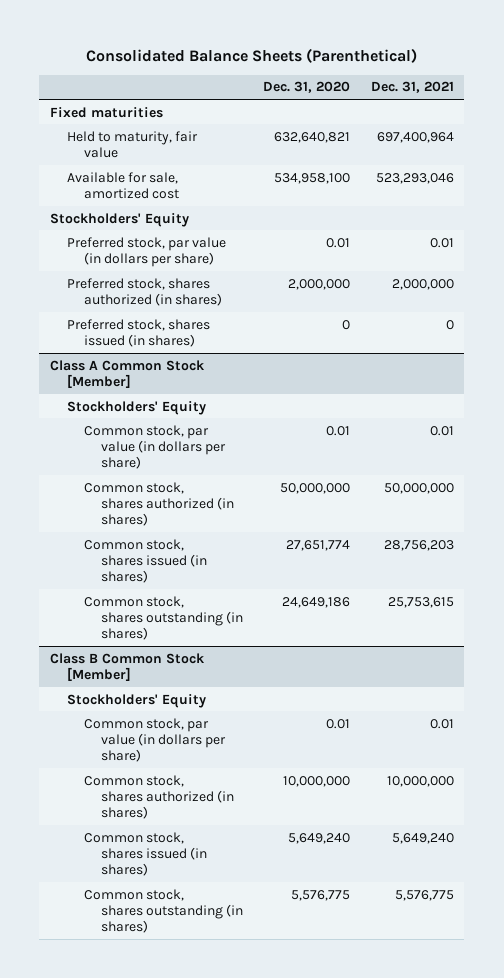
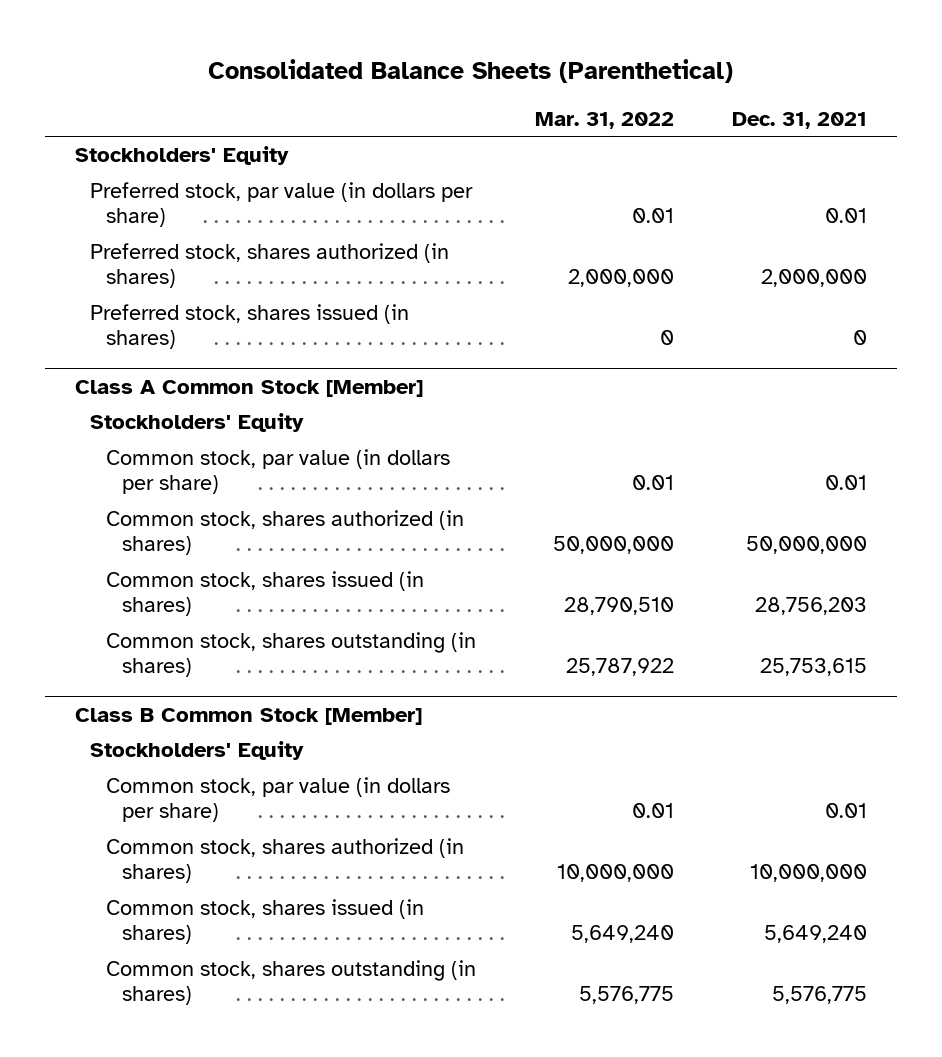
- | Dec. 31, 2020 | Dec. 31, 2021
+ | Mar. 31, 2022 | Dec. 31, 2021
- Fixed maturities
- Held to maturity, fair value | 632,640,821 | 697,400,964
- Available for sale, amortized cost | 534,958,100 | 523,293,046

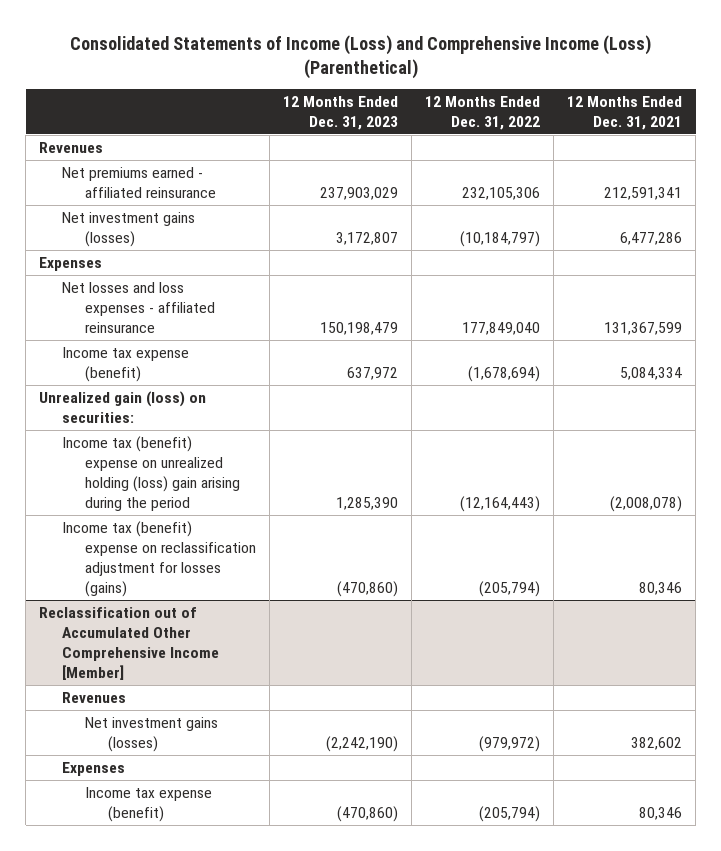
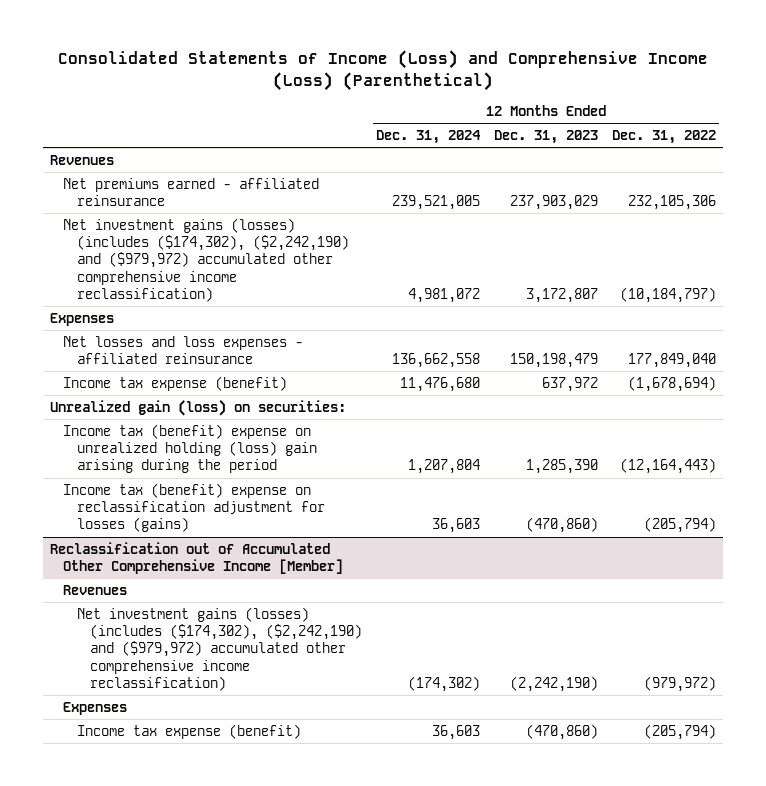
- | 12 Months Ended Dec. 31, 2023 | 12 Months Ended Dec. 31, 2022 | 12 Months Ended Dec. 31, 2021
+ | 12 Months Ended Dec. 31, 2024 | 12 Months Ended Dec. 31, 2023 | 12 Months Ended Dec. 31, 2022
- Net investment gains (losses) | 3,172,807 | (10,184,797) | 6,477,286
+ Net investment gains (losses) (includes ($174,302), ($2,242,190) and ($979,972) accumulated other comprehensive income reclassification) | 4,981,072 | 3,172,807 | (10,184,797)
@ Reclassification out of Accumulated Other Comprehensive Income [Member]
- Net investment gains (losses) | (2,242,190) | (979,972) | 382,602
+ Net investment gains (losses) (includes ($174,302), ($2,242,190) and ($979,972) accumulated other comprehensive income reclassification) | (174,302) | (2,242,190) | (979,972)

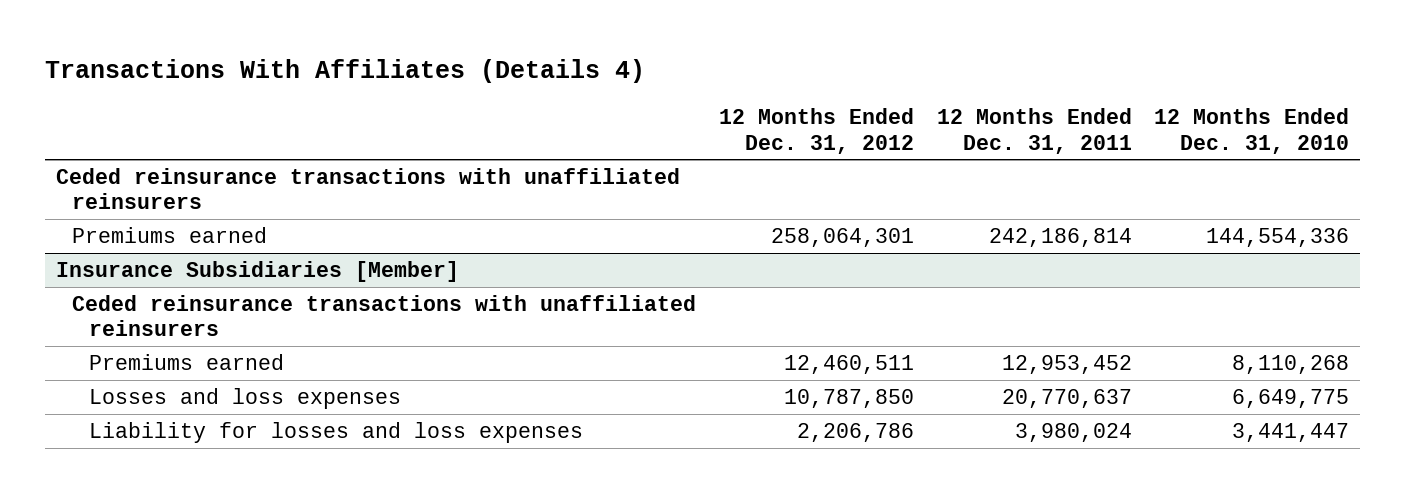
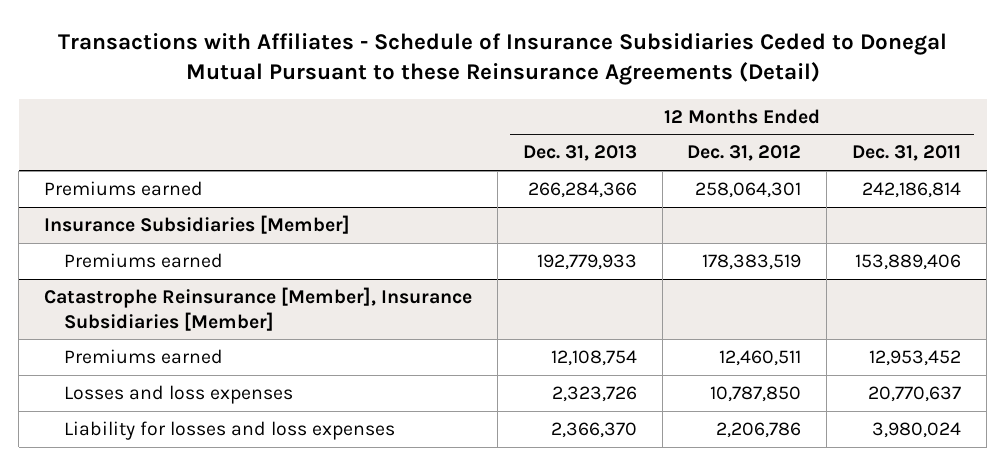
- Transactions With Affiliates (Details 4)
+ Transactions with Affiliates - Schedule of Insurance Subsidiaries Ceded to Donegal Mutual Pursuant to these Reinsurance Agreements (Detail)
- | 12 Months Ended Dec. 31, 2012 | 12 Months Ended Dec. 31, 2011 | 12 Months Ended Dec. 31, 2010
+ | 12 Months Ended Dec. 31, 2013 | 12 Months Ended Dec. 31, 2012 | 12 Months Ended Dec. 31, 2011
- Ceded reinsurance transactions with unaffiliated reinsurers
@ Insurance Subsidiaries [Member]
- Ceded reinsurance transactions with unaffiliated reinsurers
+ Premiums earned | 192,779,933 | 178,383,519 | 153,889,406
+ Catastrophe Reinsurance [Member], Insurance Subsidiaries [Member]

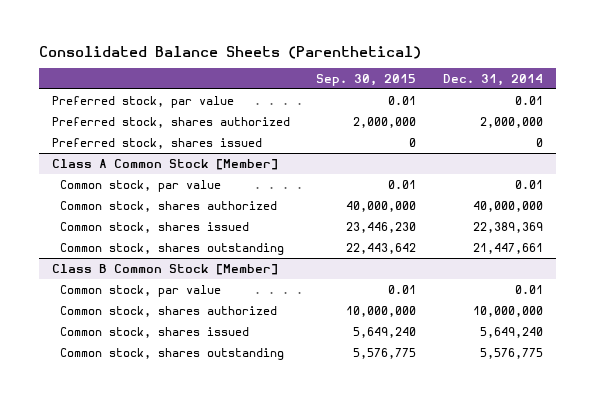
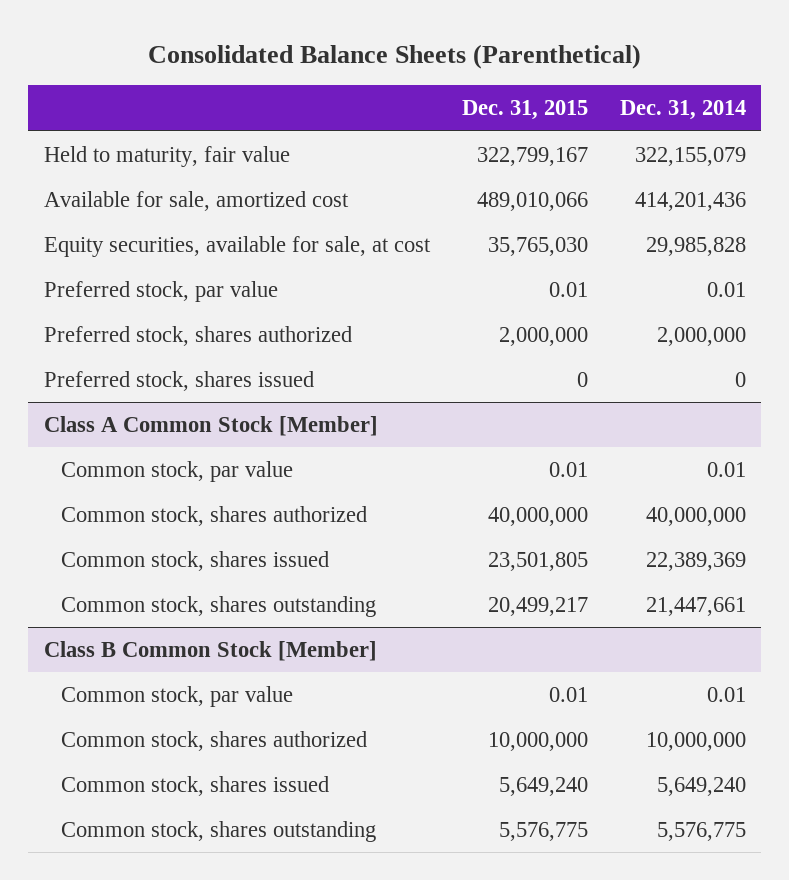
- | Sep. 30, 2015 | Dec. 31, 2014
+ | Dec. 31, 2015 | Dec. 31, 2014
+ Held to maturity, fair value | 322,799,167 | 322,155,079
+ Available for sale, amortized cost | 489,010,066 | 414,201,436
+ Equity securities, available for sale, at cost | 35,765,030 | 29,985,828

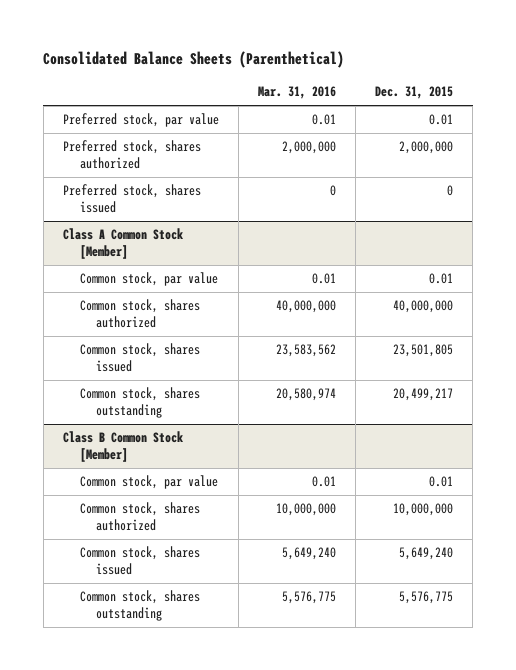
- | Dec. 31, 2015 | Dec. 31, 2014
+ | Mar. 31, 2016 | Dec. 31, 2015
- Held to maturity, fair value | 322,799,167 | 322,155,079
- Available for sale, amortized cost | 489,010,066 | 414,201,436
- Equity securities, available for sale, at cost | 35,765,030 | 29,985,828

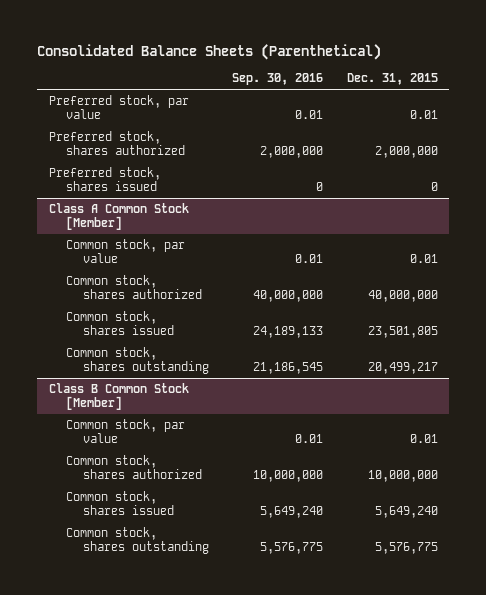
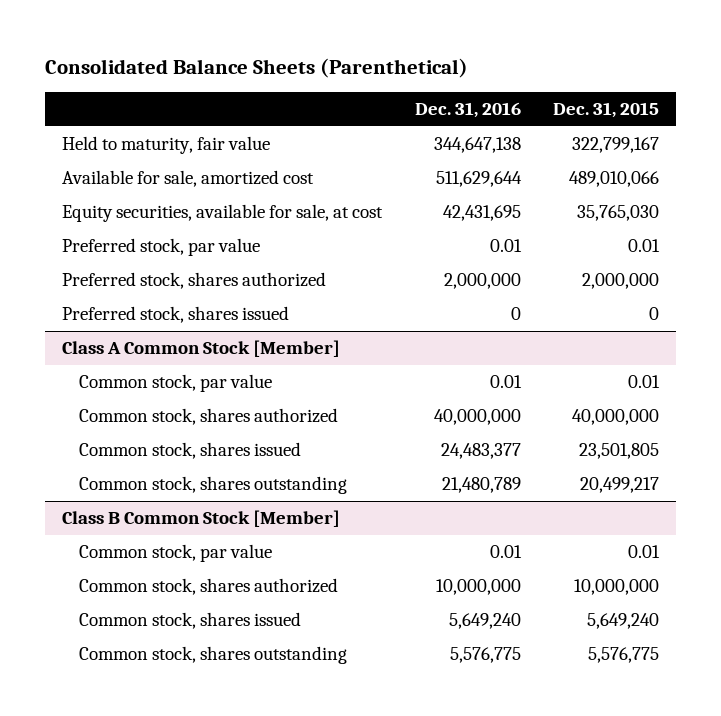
- | Sep. 30, 2016 | Dec. 31, 2015
+ | Dec. 31, 2016 | Dec. 31, 2015
+ Held to maturity, fair value | 344,647,138 | 322,799,167
+ Available for sale, amortized cost | 511,629,644 | 489,010,066
+ Equity securities, available for sale, at cost | 42,431,695 | 35,765,030

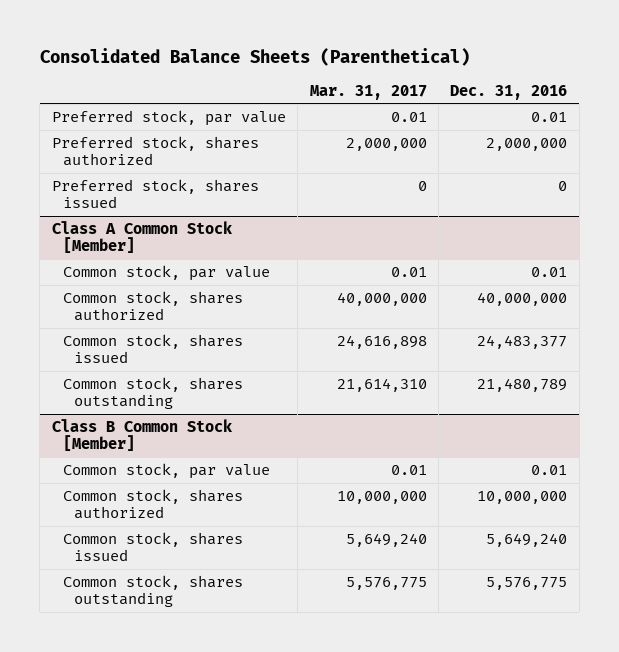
- | Dec. 31, 2016 | Dec. 31, 2015
+ | Mar. 31, 2017 | Dec. 31, 2016
- Held to maturity, fair value | 344,647,138 | 322,799,167
- Available for sale, amortized cost | 511,629,644 | 489,010,066
- Equity securities, available for sale, at cost | 42,431,695 | 35,765,030

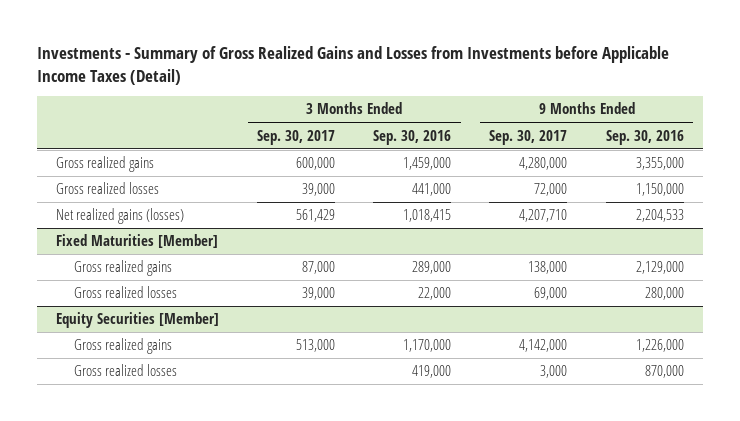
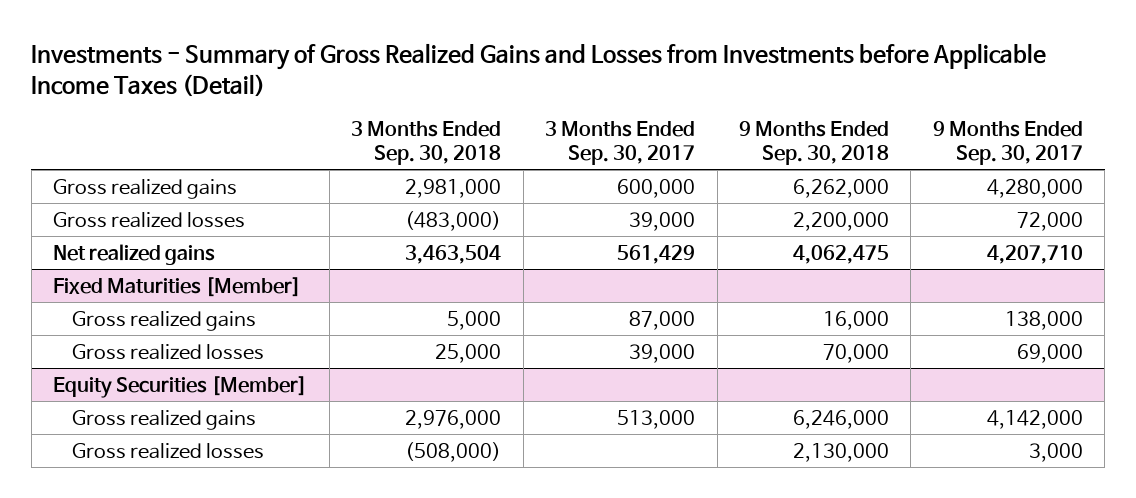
- | 3 Months Ended Sep. 30, 2017 | 3 Months Ended Sep. 30, 2016 | 9 Months Ended Sep. 30, 2017 | 9 Months Ended Sep. 30, 2016
+ | 3 Months Ended Sep. 30, 2018 | 3 Months Ended Sep. 30, 2017 | 9 Months Ended Sep. 30, 2018 | 9 Months Ended Sep. 30, 2017
- Net realized gains (losses) | 561,429 | 1,018,415 | 4,207,710 | 2,204,533
+ Net realized gains | 3,463,504 | 561,429 | 4,062,475 | 4,207,710

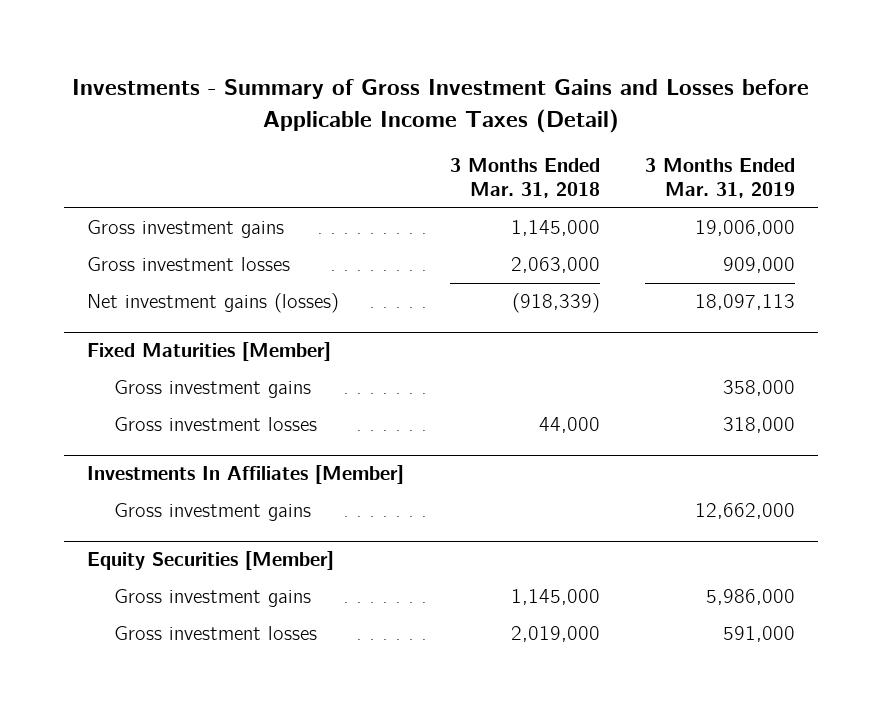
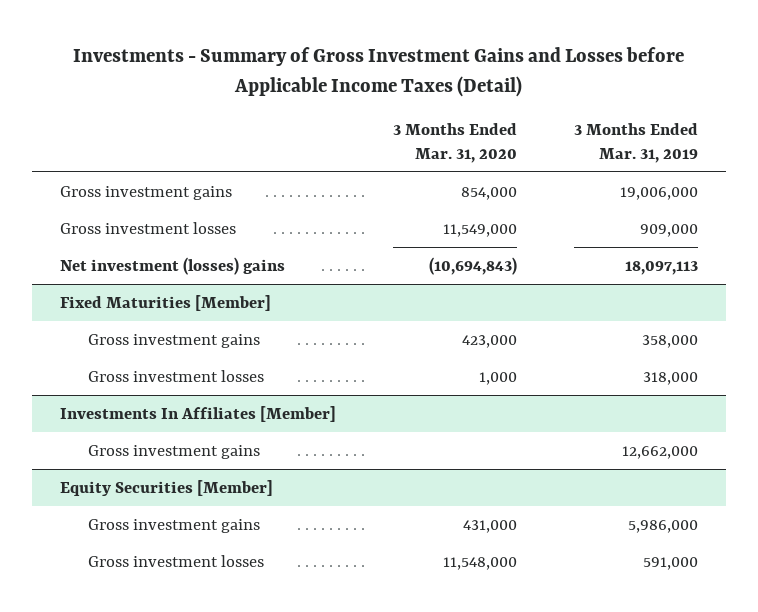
- | 3 Months Ended Mar. 31, 2018 | 3 Months Ended Mar. 31, 2019
+ | 3 Months Ended Mar. 31, 2020 | 3 Months Ended Mar. 31, 2019
- Net investment gains (losses) | (918,339) | 18,097,113
+ Net investment (losses) gains | (10,694,843) | 18,097,113

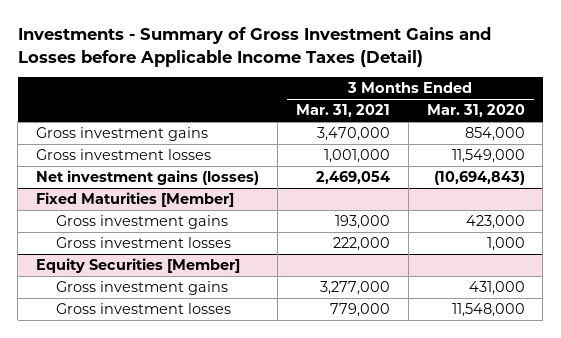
- | 3 Months Ended Mar. 31, 2020 | 3 Months Ended Mar. 31, 2019
+ | 3 Months Ended Mar. 31, 2021 | 3 Months Ended Mar. 31, 2020
- Net investment (losses) gains | (10,694,843) | 18,097,113
+ Net investment gains (losses) | 2,469,054 | (10,694,843)
- Investments In Affiliates [Member]
- Gross investment gains | | 12,662,000

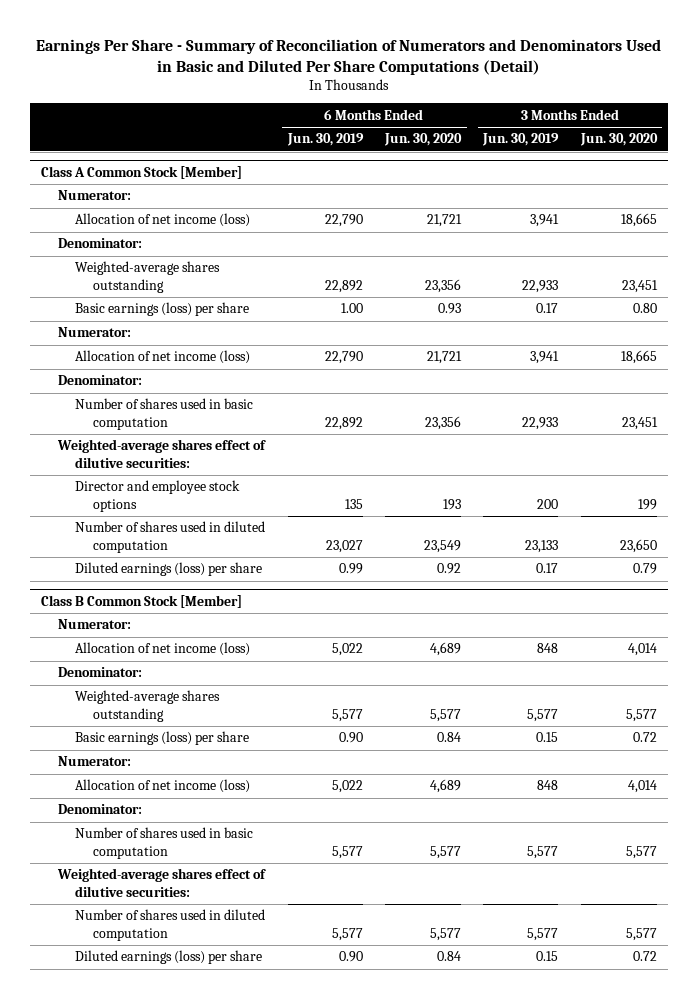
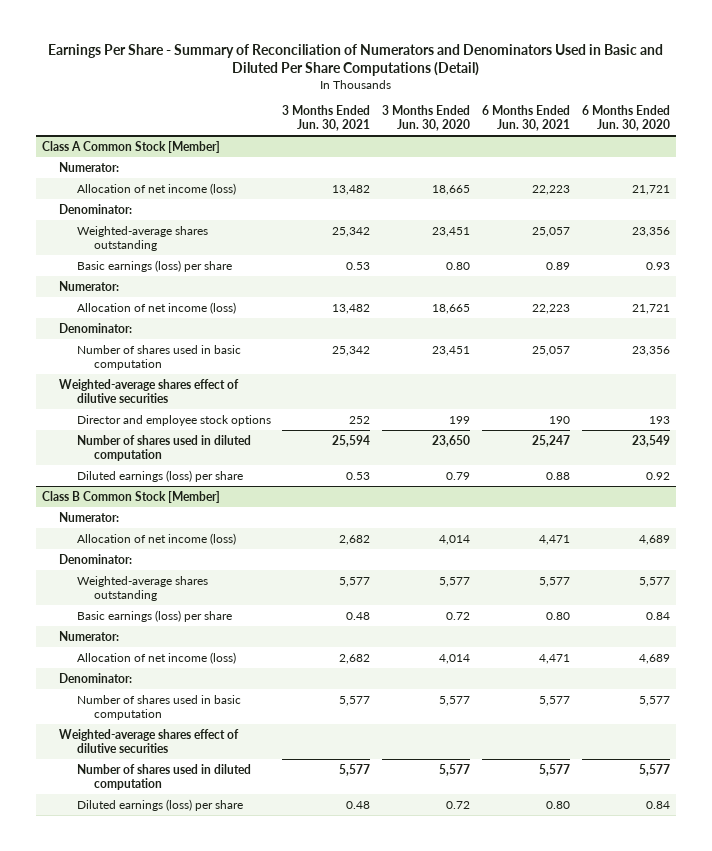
- | 6 Months Ended Jun. 30, 2019 | 6 Months Ended Jun. 30, 2020 | 3 Months Ended Jun. 30, 2019 | 3 Months Ended Jun. 30, 2020
+ | 3 Months Ended Jun. 30, 2021 | 3 Months Ended Jun. 30, 2020 | 6 Months Ended Jun. 30, 2021 | 6 Months Ended Jun. 30, 2020
@ Class A Common Stock [Member]
- Weighted-average shares effect of dilutive securities:
+ Weighted-average shares effect of dilutive securities
@ Class B Common Stock [Member]
- Weighted-average shares effect of dilutive securities:
+ Weighted-average shares effect of dilutive securities

